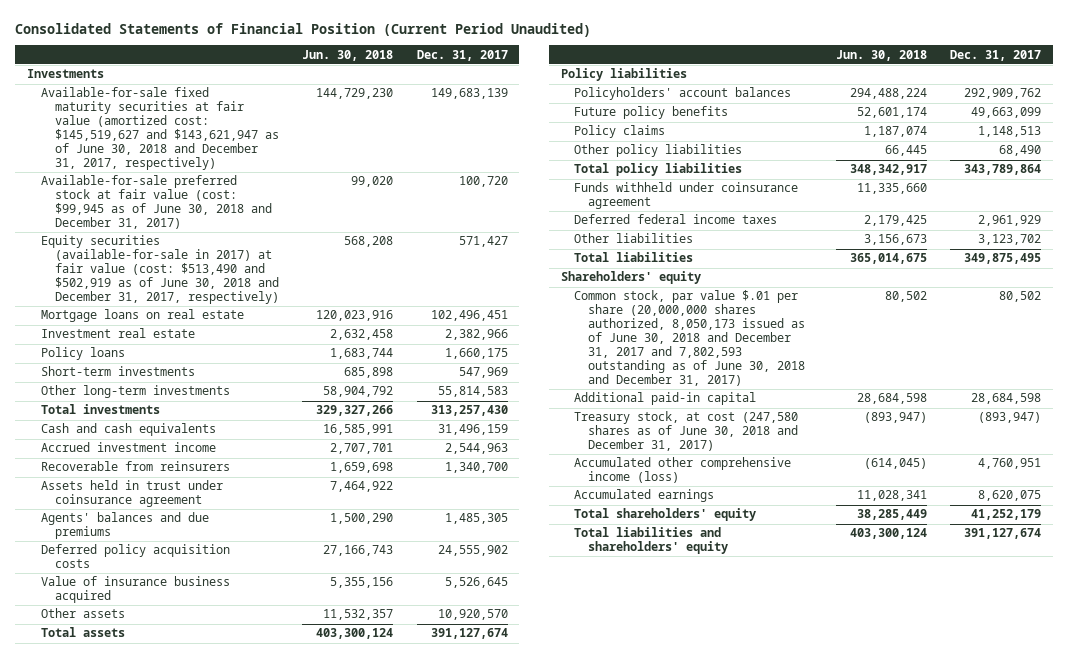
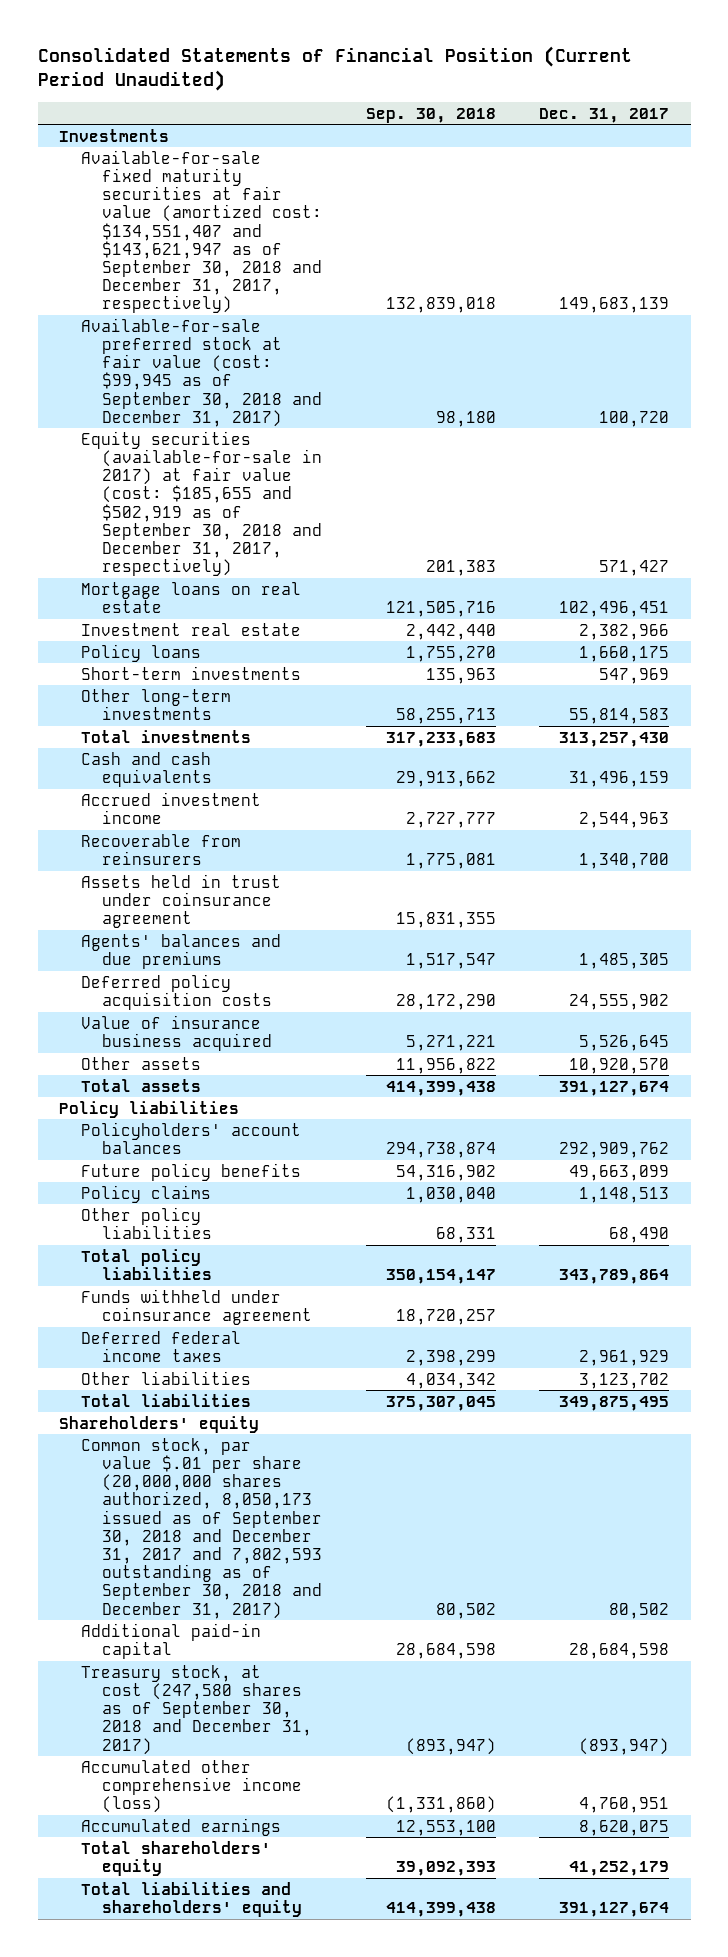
- | Jun. 30, 2018 | Dec. 31, 2017
+ | Sep. 30, 2018 | Dec. 31, 2017
- Available-for-sale fixed maturity securities at fair value (amortized cost: $145,519,627 and $143,621,947 as of June 30, 2018 and December 31, 2017, respectively) | 144,729,230 | 149,683,139
- Available-for-sale preferred stock at fair value (cost: $99,945 as of June 30, 2018 and December 31, 2017) | 99,020 | 100,720
- Equity securities (available-for-sale in 2017) at fair value (cost: $513,490 and $502,919 as of June 30, 2018 and December 31, 2017, respectively) | 568,208 | 571,427
+ Available-for-sale fixed maturity securities at fair value (amortized cost: $134,551,407 and $143,621,947 as of September 30, 2018 and December 31, 2017, respectively) | 132,839,018 | 149,683,139
+ Available-for-sale preferred stock at fair value (cost: $99,945 as of September 30, 2018 and December 31, 2017) | 98,180 | 100,720
+ Equity securities (available-for-sale in 2017) at fair value (cost: $185,655 and $502,919 as of September 30, 2018 and December 31, 2017, respectively) | 201,383 | 571,427
- Common stock, par value $.01 per share (20,000,000 shares authorized, 8,050,173 issued as of June 30, 2018 and December 31, 2017 and 7,802,593 outstanding as of June 30, 2018 and December 31, 2017) | 80,502 | 80,502
+ Common stock, par value $.01 per share (20,000,000 shares authorized, 8,050,173 issued as of September 30, 2018 and December 31, 2017 and 7,802,593 outstanding as of September 30, 2018 and December 31, 2017) | 80,502 | 80,502
- Treasury stock, at cost (247,580 shares as of June 30, 2018 and December 31, 2017) | (893,947) | (893,947)
+ Treasury stock, at cost (247,580 shares as of September 30, 2018 and December 31, 2017) | (893,947) | (893,947)

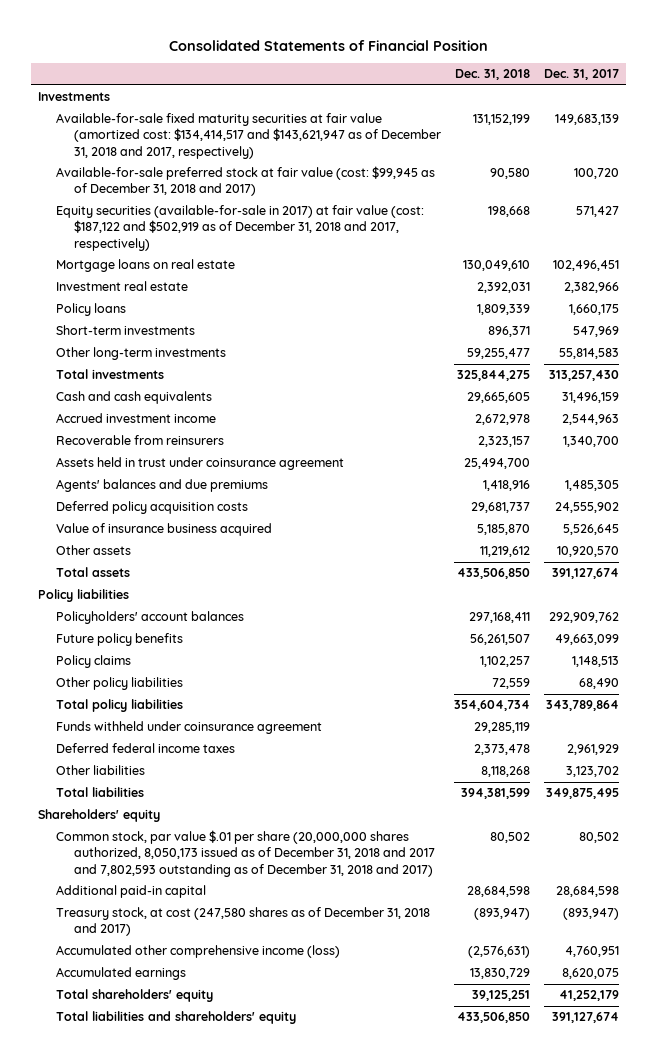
- Consolidated Statements of Financial Position (Current Period Unaudited)
+ Consolidated Statements of Financial Position
- | Sep. 30, 2018 | Dec. 31, 2017
+ | Dec. 31, 2018 | Dec. 31, 2017
- Available-for-sale fixed maturity securities at fair value (amortized cost: $134,551,407 and $143,621,947 as of September 30, 2018 and December 31, 2017, respectively) | 132,839,018 | 149,683,139
- Available-for-sale preferred stock at fair value (cost: $99,945 as of September 30, 2018 and December 31, 2017) | 98,180 | 100,720
- Equity securities (available-for-sale in 2017) at fair value (cost: $185,655 and $502,919 as of September 30, 2018 and December 31, 2017, respectively) | 201,383 | 571,427
+ Available-for-sale fixed maturity securities at fair value (amortized cost: $134,414,517 and $143,621,947 as of December 31, 2018 and 2017, respectively) | 131,152,199 | 149,683,139
+ Available-for-sale preferred stock at fair value (cost: $99,945 as of December 31, 2018 and 2017) | 90,580 | 100,720
+ Equity securities (available-for-sale in 2017) at fair value (cost: $187,122 and $502,919 as of December 31, 2018 and 2017, respectively) | 198,668 | 571,427
- Common stock, par value $.01 per share (20,000,000 shares authorized, 8,050,173 issued as of September 30, 2018 and December 31, 2017 and 7,802,593 outstanding as of September 30, 2018 and December 31, 2017) | 80,502 | 80,502
+ Common stock, par value $.01 per share (20,000,000 shares authorized, 8,050,173 issued as of December 31, 2018 and 2017 and 7,802,593 outstanding as of December 31, 2018 and 2017) | 80,502 | 80,502
- Treasury stock, at cost (247,580 shares as of September 30, 2018 and December 31, 2017) | (893,947) | (893,947)
+ Treasury stock, at cost (247,580 shares as of December 31, 2018 and 2017) | (893,947) | (893,947)

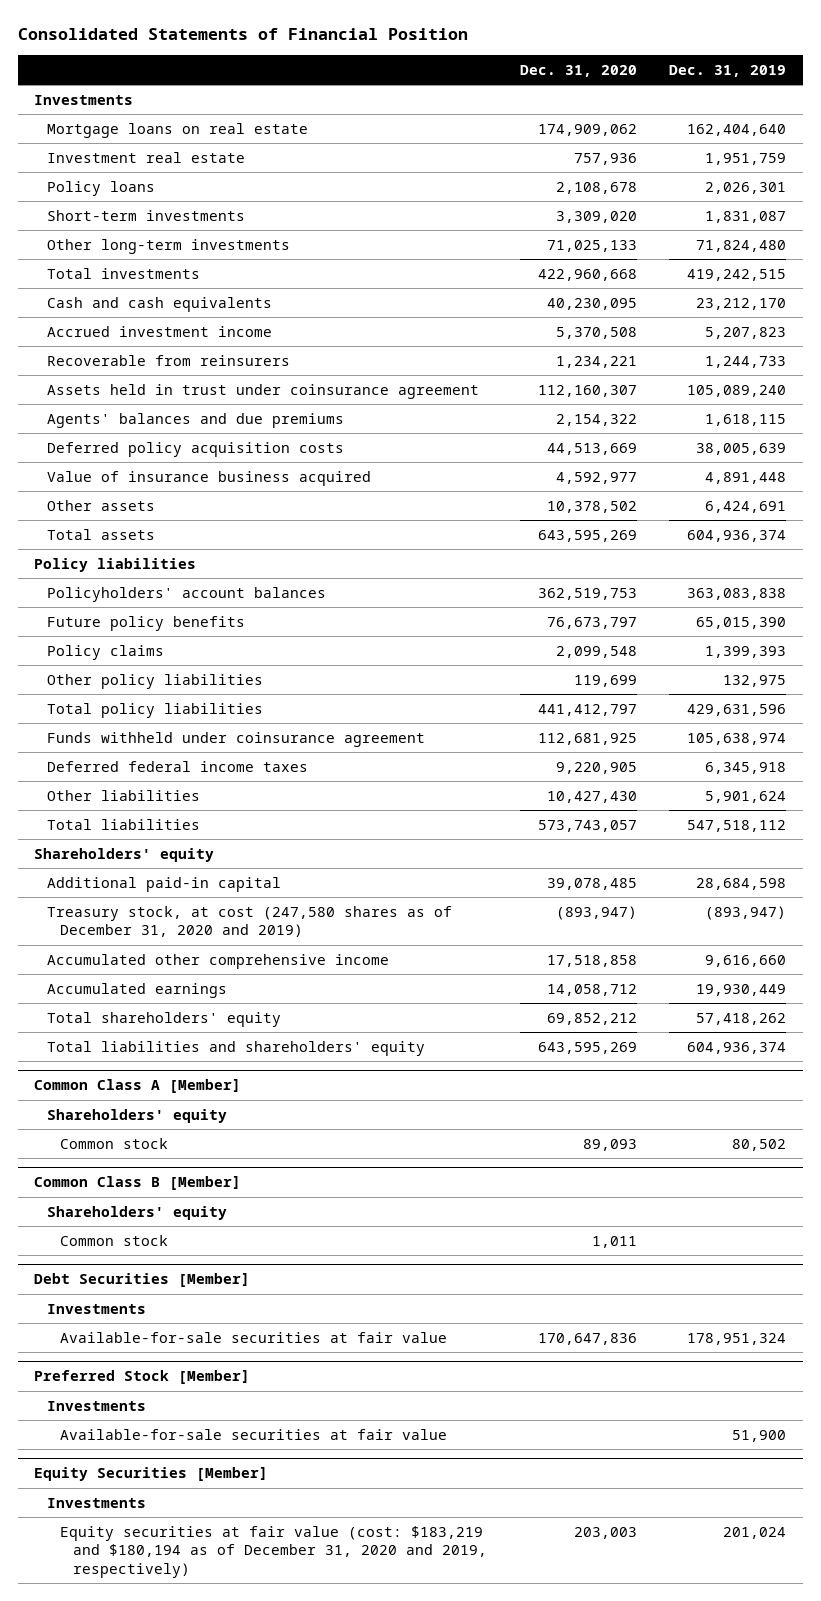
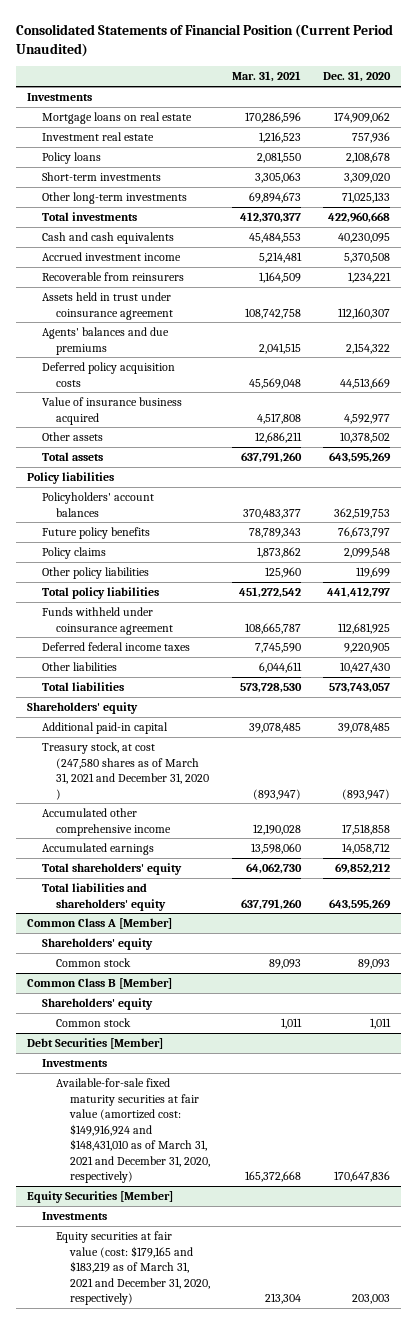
- Consolidated Statements of Financial Position
+ Consolidated Statements of Financial Position (Current Period Unaudited)
- | Dec. 31, 2020 | Dec. 31, 2019
+ | Mar. 31, 2021 | Dec. 31, 2020
- Treasury stock, at cost (247,580 shares as of December 31, 2020 and 2019) | (893,947) | (893,947)
+ Treasury stock, at cost (247,580 shares as of March 31, 2021 and December 31, 2020 ) | (893,947) | (893,947)
@ Debt Securities [Member]
- Available-for-sale securities at fair value | 170,647,836 | 178,951,324
- Preferred Stock [Member]
- Investments
- Available-for-sale securities at fair value | | 51,900
@ Debt Securities [Member]
+ Available-for-sale fixed maturity securities at fair value (amortized cost: $149,916,924 and $148,431,010 as of March 31, 2021 and December 31, 2020, respectively) | 165,372,668 | 170,647,836
@ Equity Securities [Member]
- Equity securities at fair value (cost: $183,219 and $180,194 as of December 31, 2020 and 2019, respectively) | 203,003 | 201,024
+ Equity securities at fair value (cost: $179,165 and $183,219 as of March 31, 2021 and December 31, 2020, respectively) | 213,304 | 203,003

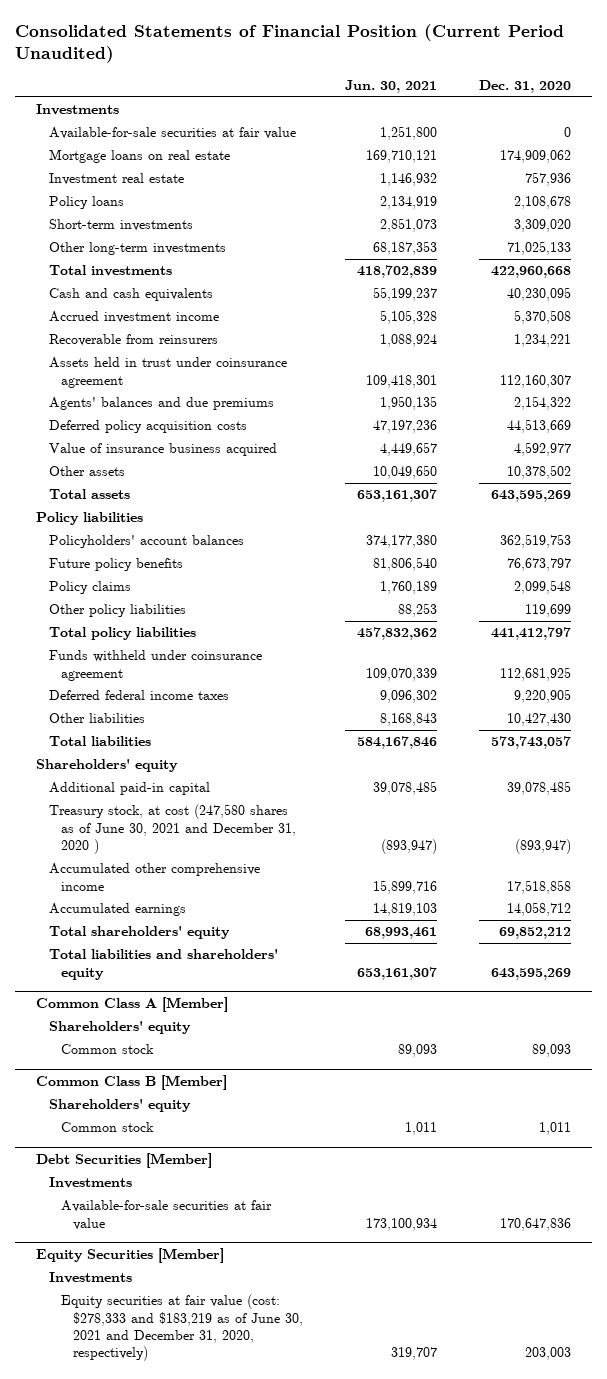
- | Mar. 31, 2021 | Dec. 31, 2020
+ | Jun. 30, 2021 | Dec. 31, 2020
+ Available-for-sale securities at fair value | 1,251,800 | 0
- Treasury stock, at cost (247,580 shares as of March 31, 2021 and December 31, 2020 ) | (893,947) | (893,947)
+ Treasury stock, at cost (247,580 shares as of June 30, 2021 and December 31, 2020 ) | (893,947) | (893,947)
@ Debt Securities [Member]
- Available-for-sale fixed maturity securities at fair value (amortized cost: $149,916,924 and $148,431,010 as of March 31, 2021 and December 31, 2020, respectively) | 165,372,668 | 170,647,836
+ Available-for-sale securities at fair value | 173,100,934 | 170,647,836
@ Equity Securities [Member]
- Equity securities at fair value (cost: $179,165 and $183,219 as of March 31, 2021 and December 31, 2020, respectively) | 213,304 | 203,003
+ Equity securities at fair value (cost: $278,333 and $183,219 as of June 30, 2021 and December 31, 2020, respectively) | 319,707 | 203,003

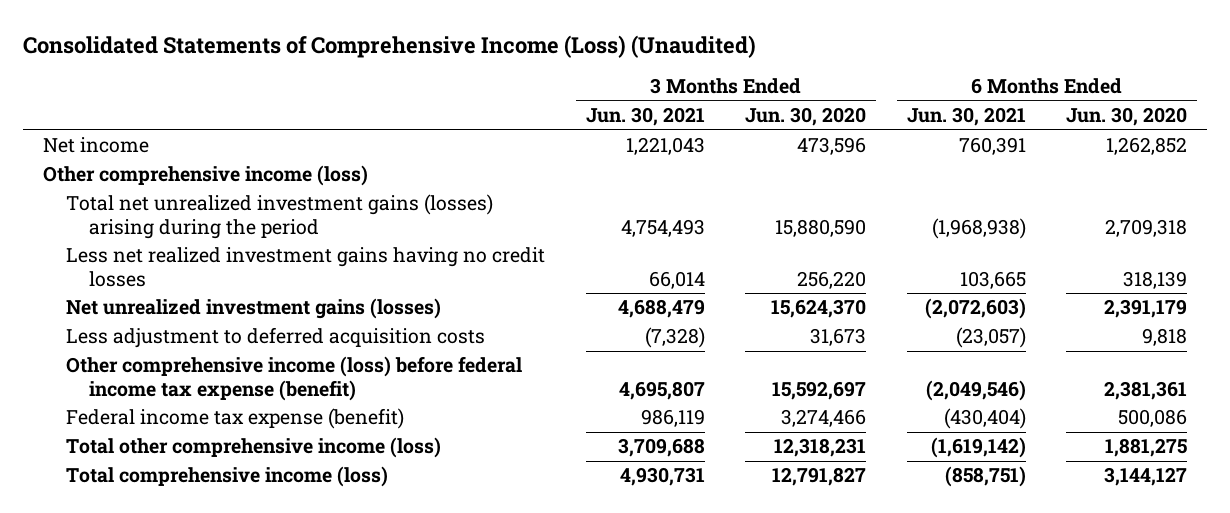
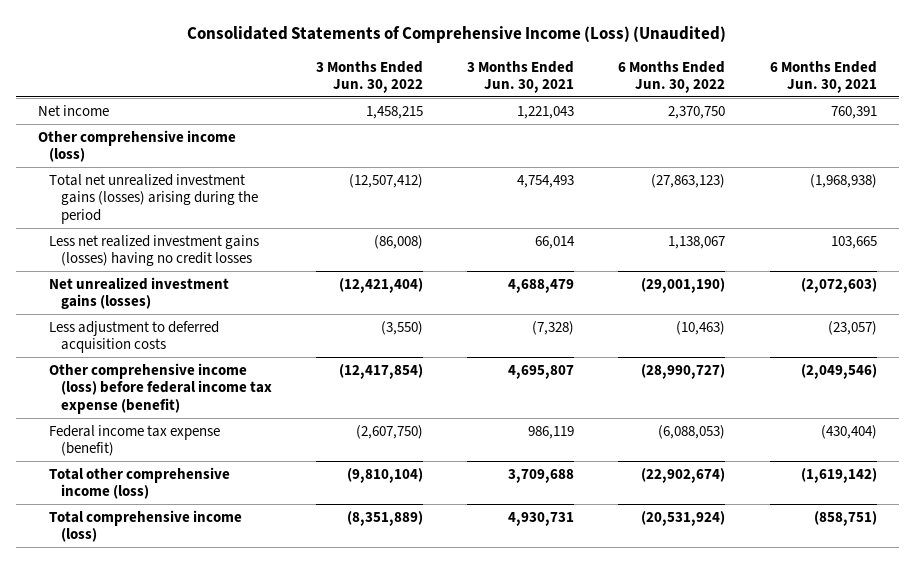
- | 3 Months Ended Jun. 30, 2021 | 3 Months Ended Jun. 30, 2020 | 6 Months Ended Jun. 30, 2021 | 6 Months Ended Jun. 30, 2020
+ | 3 Months Ended Jun. 30, 2022 | 3 Months Ended Jun. 30, 2021 | 6 Months Ended Jun. 30, 2022 | 6 Months Ended Jun. 30, 2021
- Less net realized investment gains having no credit losses | 66,014 | 256,220 | 103,665 | 318,139
+ Less net realized investment gains (losses) having no credit losses | (86,008) | 66,014 | 1,138,067 | 103,665

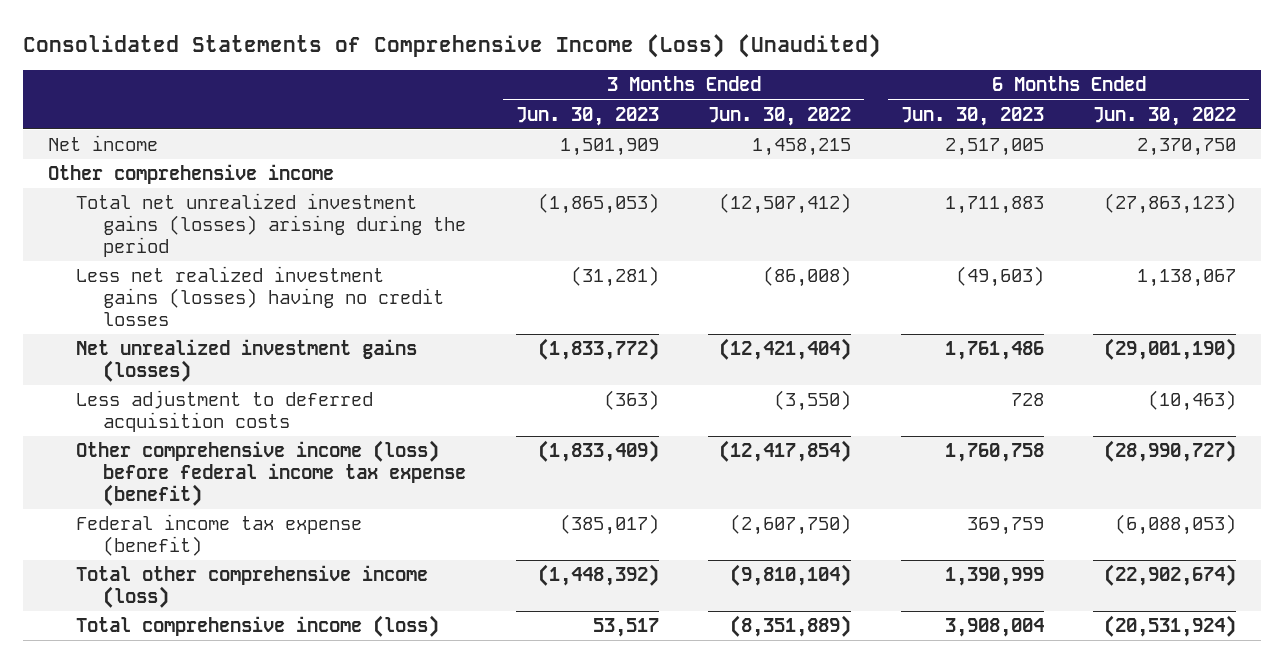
- | 3 Months Ended Jun. 30, 2022 | 3 Months Ended Jun. 30, 2021 | 6 Months Ended Jun. 30, 2022 | 6 Months Ended Jun. 30, 2021
+ | 3 Months Ended Jun. 30, 2023 | 3 Months Ended Jun. 30, 2022 | 6 Months Ended Jun. 30, 2023 | 6 Months Ended Jun. 30, 2022
- Other comprehensive income (loss)
+ Other comprehensive income

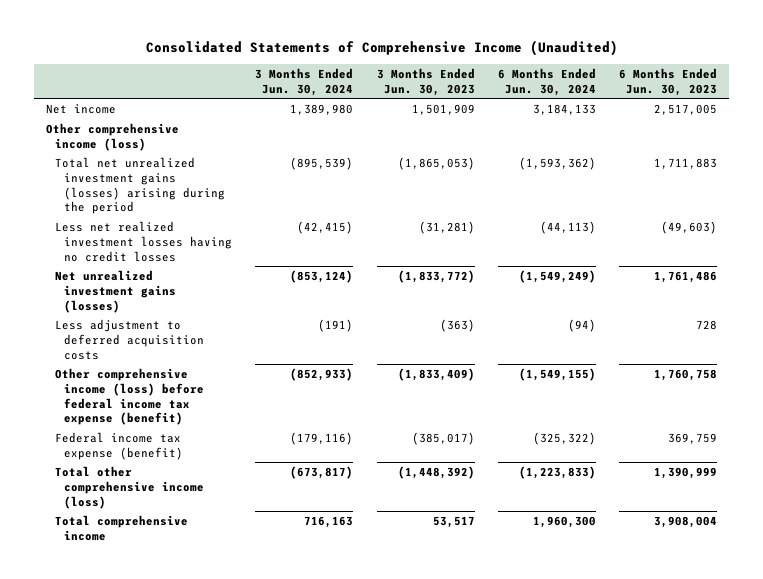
- Consolidated Statements of Comprehensive Income (Loss) (Unaudited)
+ Consolidated Statements of Comprehensive Income (Unaudited)
- | 3 Months Ended Jun. 30, 2023 | 3 Months Ended Jun. 30, 2022 | 6 Months Ended Jun. 30, 2023 | 6 Months Ended Jun. 30, 2022
+ | 3 Months Ended Jun. 30, 2024 | 3 Months Ended Jun. 30, 2023 | 6 Months Ended Jun. 30, 2024 | 6 Months Ended Jun. 30, 2023
- Other comprehensive income
+ Other comprehensive income (loss)
- Less net realized investment gains (losses) having no credit losses | (31,281) | (86,008) | (49,603) | 1,138,067
+ Less net realized investment losses having no credit losses | (42,415) | (31,281) | (44,113) | (49,603)
- Total comprehensive income (loss) | 53,517 | (8,351,889) | 3,908,004 | (20,531,924)
+ Total comprehensive income | 716,163 | 53,517 | 1,960,300 | 3,908,004

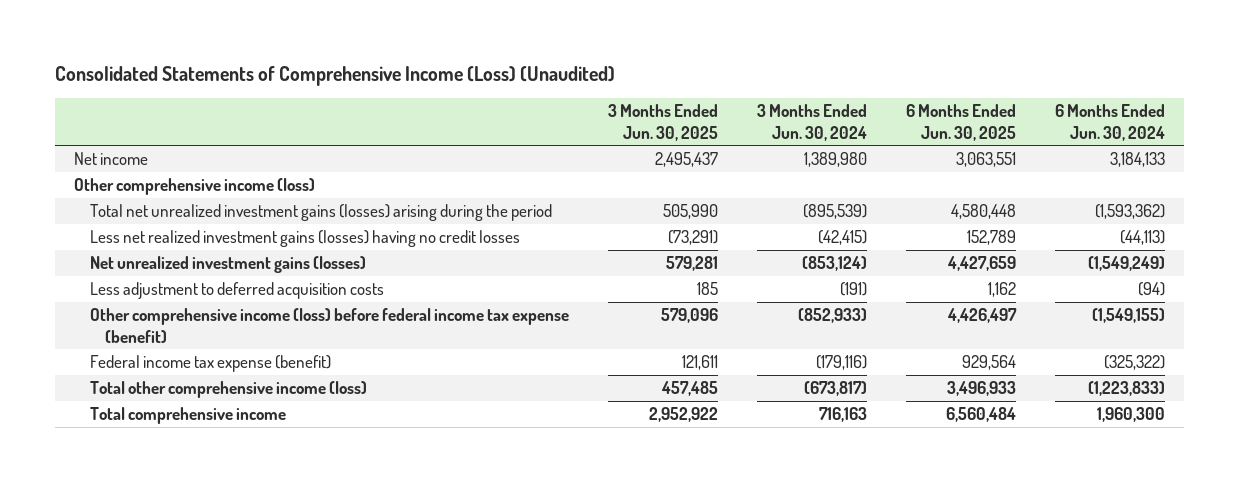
- Consolidated Statements of Comprehensive Income (Unaudited)
+ Consolidated Statements of Comprehensive Income (Loss) (Unaudited)
- | 3 Months Ended Jun. 30, 2024 | 3 Months Ended Jun. 30, 2023 | 6 Months Ended Jun. 30, 2024 | 6 Months Ended Jun. 30, 2023
+ | 3 Months Ended Jun. 30, 2025 | 3 Months Ended Jun. 30, 2024 | 6 Months Ended Jun. 30, 2025 | 6 Months Ended Jun. 30, 2024
- Less net realized investment losses having no credit losses | (42,415) | (31,281) | (44,113) | (49,603)
+ Less net realized investment gains (losses) having no credit losses | (73,291) | (42,415) | 152,789 | (44,113)

